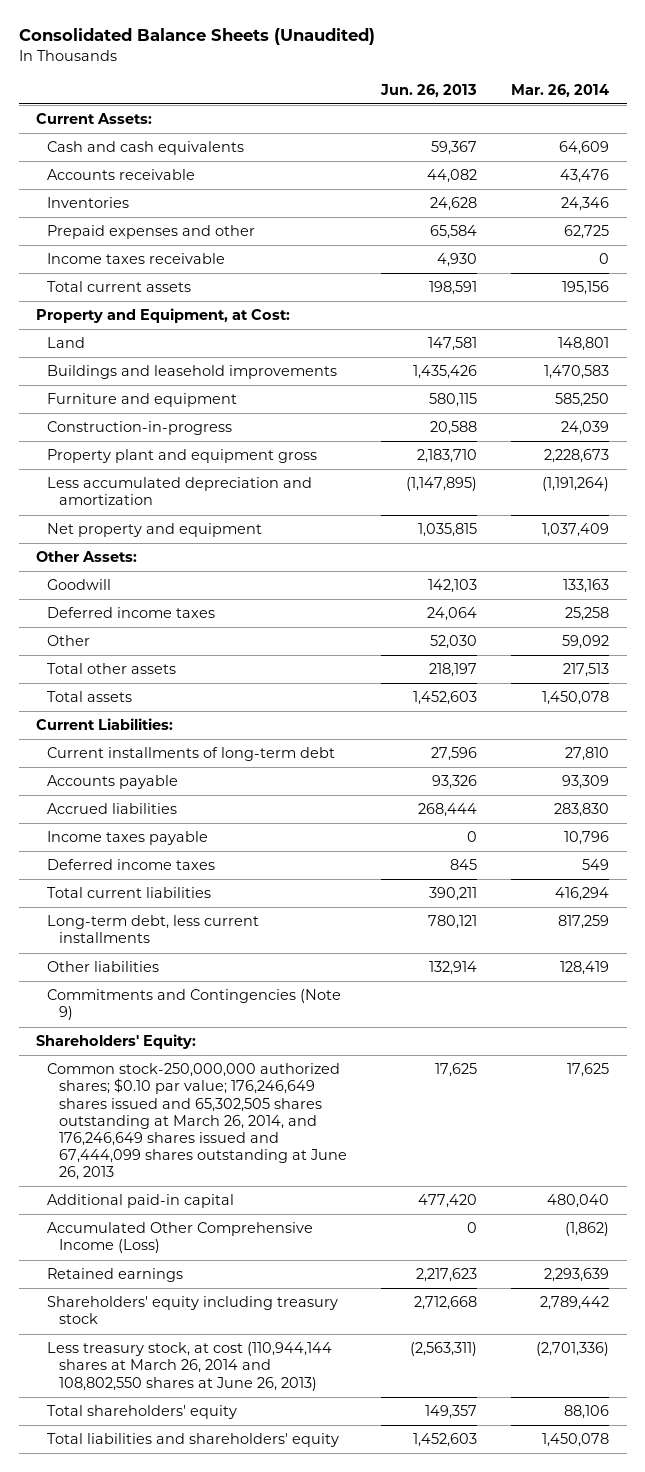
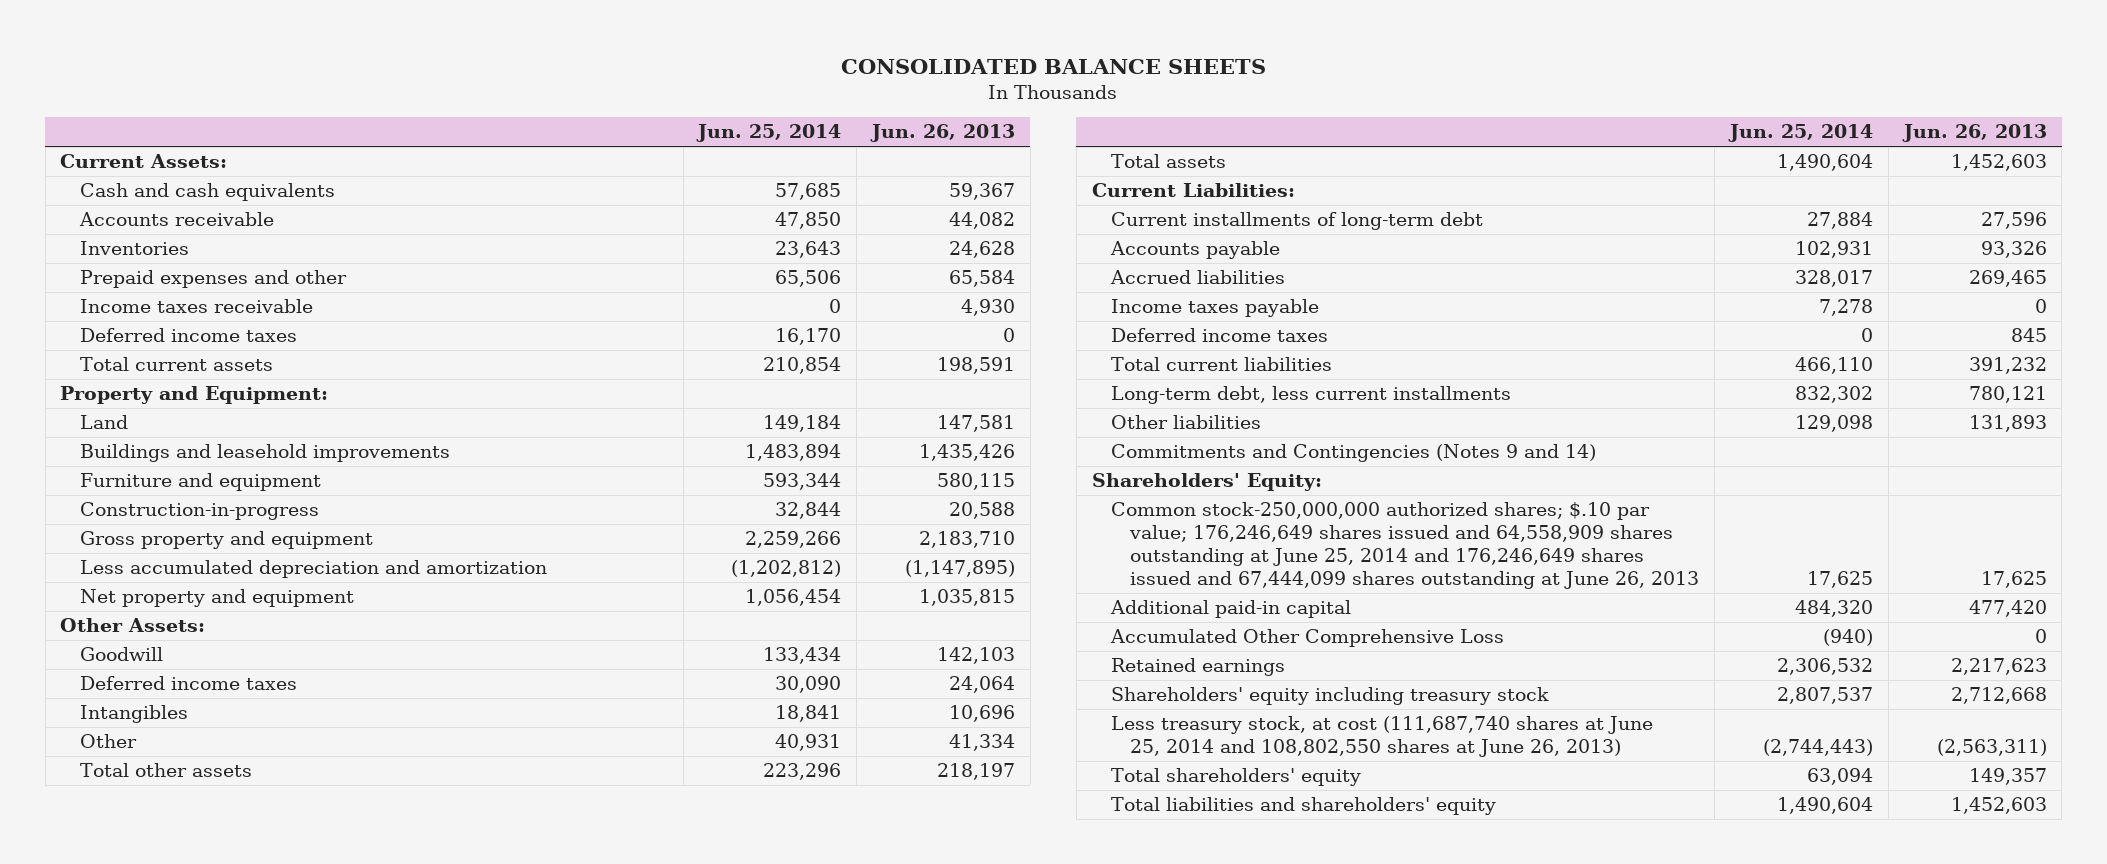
- Consolidated Balance Sheets (Unaudited)
+ CONSOLIDATED BALANCE SHEETS
- | Jun. 26, 2013 | Mar. 26, 2014
+ | Jun. 25, 2014 | Jun. 26, 2013
+ Deferred income taxes | 16,170 | 0
- Property and Equipment, at Cost:
+ Property and Equipment:
- Property plant and equipment gross | 2,183,710 | 2,228,673
+ Gross property and equipment | 2,259,266 | 2,183,710
- Other | 52,030 | 59,092
+ Intangibles | 18,841 | 10,696
+ Other | 40,931 | 41,334
- Accrued liabilities | 268,444 | 283,830
+ Accrued liabilities | 328,017 | 269,465
- Total current liabilities | 390,211 | 416,294
+ Total current liabilities | 466,110 | 391,232
- Other liabilities | 132,914 | 128,419
- Commitments and Contingencies (Note 9)
+ Other liabilities | 129,098 | 131,893
+ Commitments and Contingencies (Notes 9 and 14)
- Common stock-250,000,000 authorized shares; $0.10 par value; 176,246,649 shares issued and 65,302,505 shares outstanding at March 26, 2014, and 176,246,649 shares issued and 67,444,099 shares outstanding at June 26, 2013 | 17,625 | 17,625
+ Common stock-250,000,000 authorized shares; $.10 par value; 176,246,649 shares issued and 64,558,909 shares outstanding at June 25, 2014 and 176,246,649 shares issued and 67,444,099 shares outstanding at June 26, 2013 | 17,625 | 17,625
- Accumulated Other Comprehensive Income (Loss) | 0 | (1,862)
+ Accumulated Other Comprehensive Loss | (940) | 0
- Less treasury stock, at cost (110,944,144 shares at March 26, 2014 and 108,802,550 shares at June 26, 2013) | (2,563,311) | (2,701,336)
+ Less treasury stock, at cost (111,687,740 shares at June 25, 2014 and 108,802,550 shares at June 26, 2013) | (2,744,443) | (2,563,311)

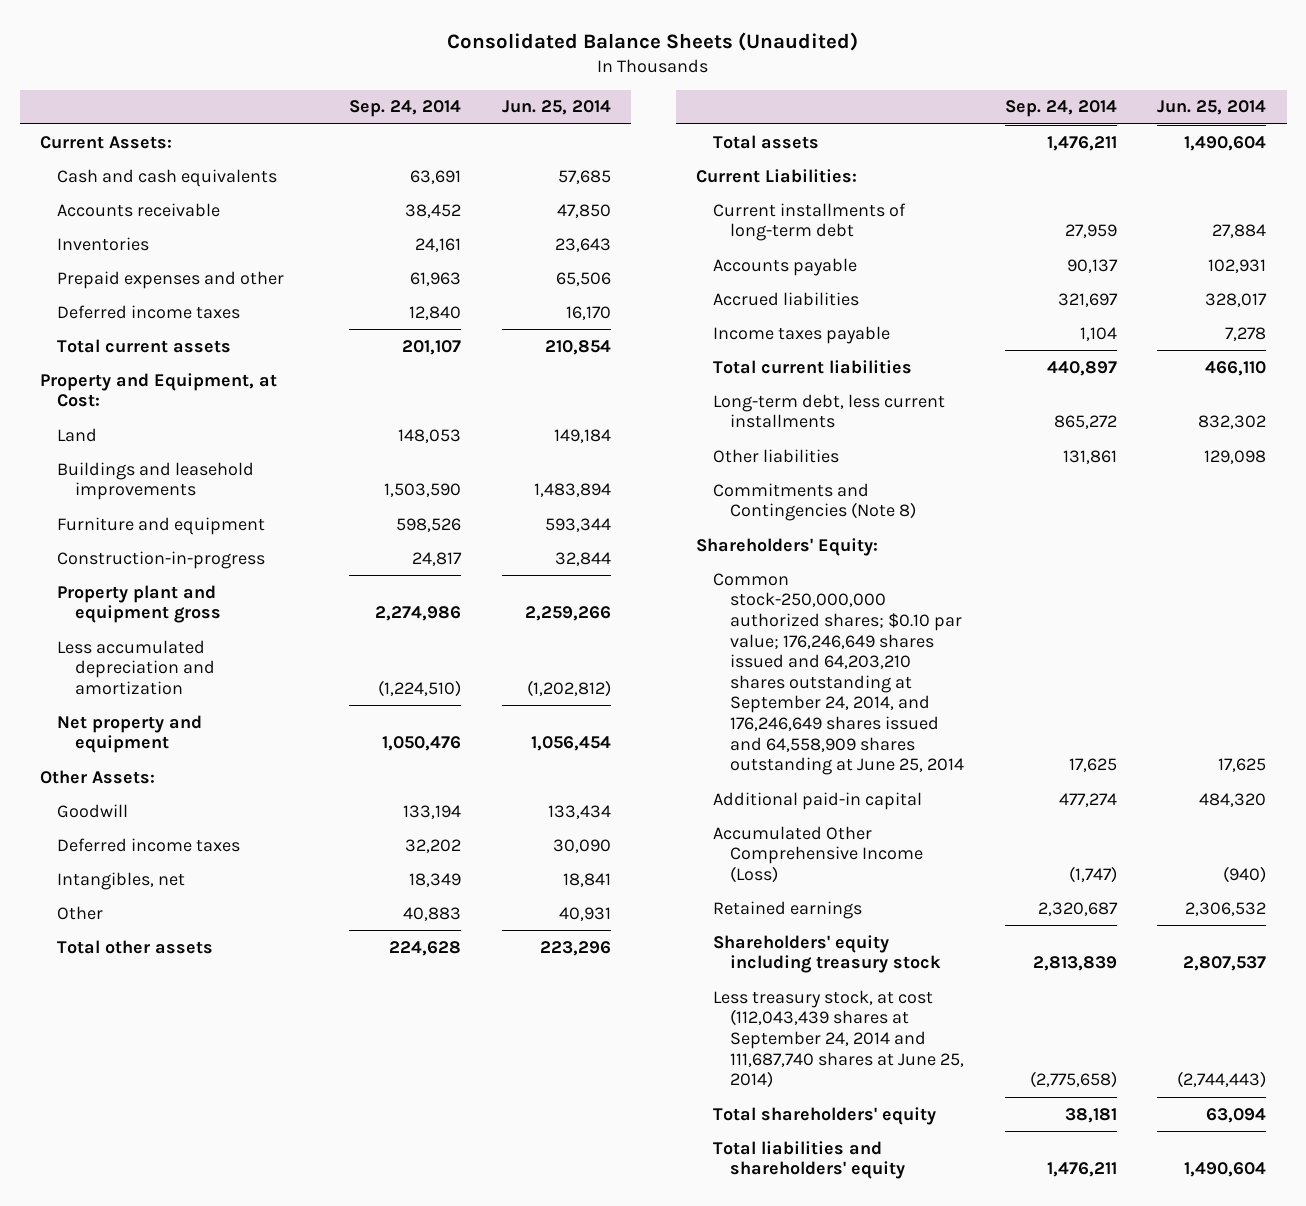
- CONSOLIDATED BALANCE SHEETS
+ Consolidated Balance Sheets (Unaudited)
- | Jun. 25, 2014 | Jun. 26, 2013
+ | Sep. 24, 2014 | Jun. 25, 2014
- Income taxes receivable | 0 | 4,930
- Property and Equipment:
+ Property and Equipment, at Cost:
- Gross property and equipment | 2,259,266 | 2,183,710
+ Property plant and equipment gross | 2,274,986 | 2,259,266
- Intangibles | 18,841 | 10,696
+ Intangibles, net | 18,349 | 18,841
- Deferred income taxes | 0 | 845
- Commitments and Contingencies (Notes 9 and 14)
+ Commitments and Contingencies (Note 8)
- Common stock-250,000,000 authorized shares; $.10 par value; 176,246,649 shares issued and 64,558,909 shares outstanding at June 25, 2014 and 176,246,649 shares issued and 67,444,099 shares outstanding at June 26, 2013 | 17,625 | 17,625
+ Common stock-250,000,000 authorized shares; $0.10 par value; 176,246,649 shares issued and 64,203,210 shares outstanding at September 24, 2014, and 176,246,649 shares issued and 64,558,909 shares outstanding at June 25, 2014 | 17,625 | 17,625
- Accumulated Other Comprehensive Loss | (940) | 0
+ Accumulated Other Comprehensive Income (Loss) | (1,747) | (940)
- Less treasury stock, at cost (111,687,740 shares at June 25, 2014 and 108,802,550 shares at June 26, 2013) | (2,744,443) | (2,563,311)
+ Less treasury stock, at cost (112,043,439 shares at September 24, 2014 and 111,687,740 shares at June 25, 2014) | (2,775,658) | (2,744,443)

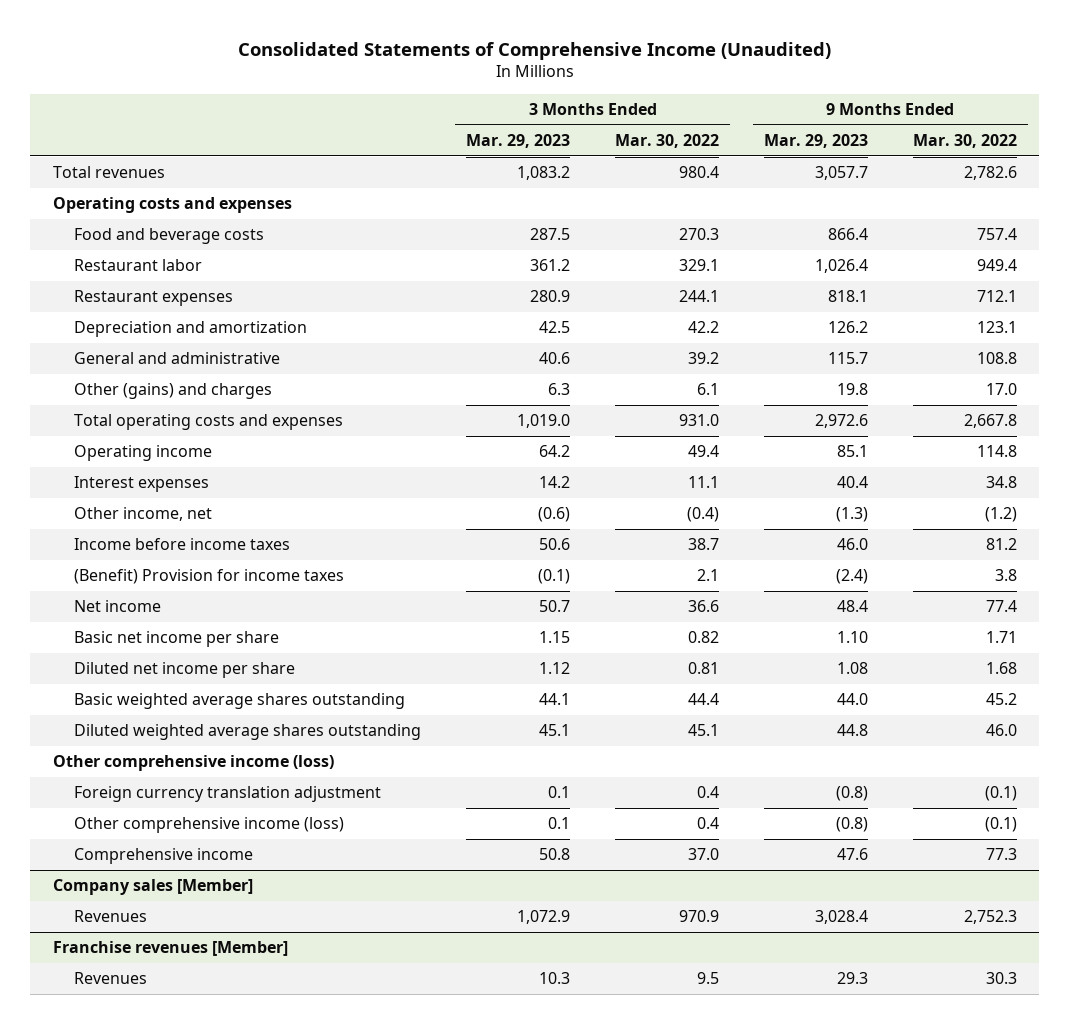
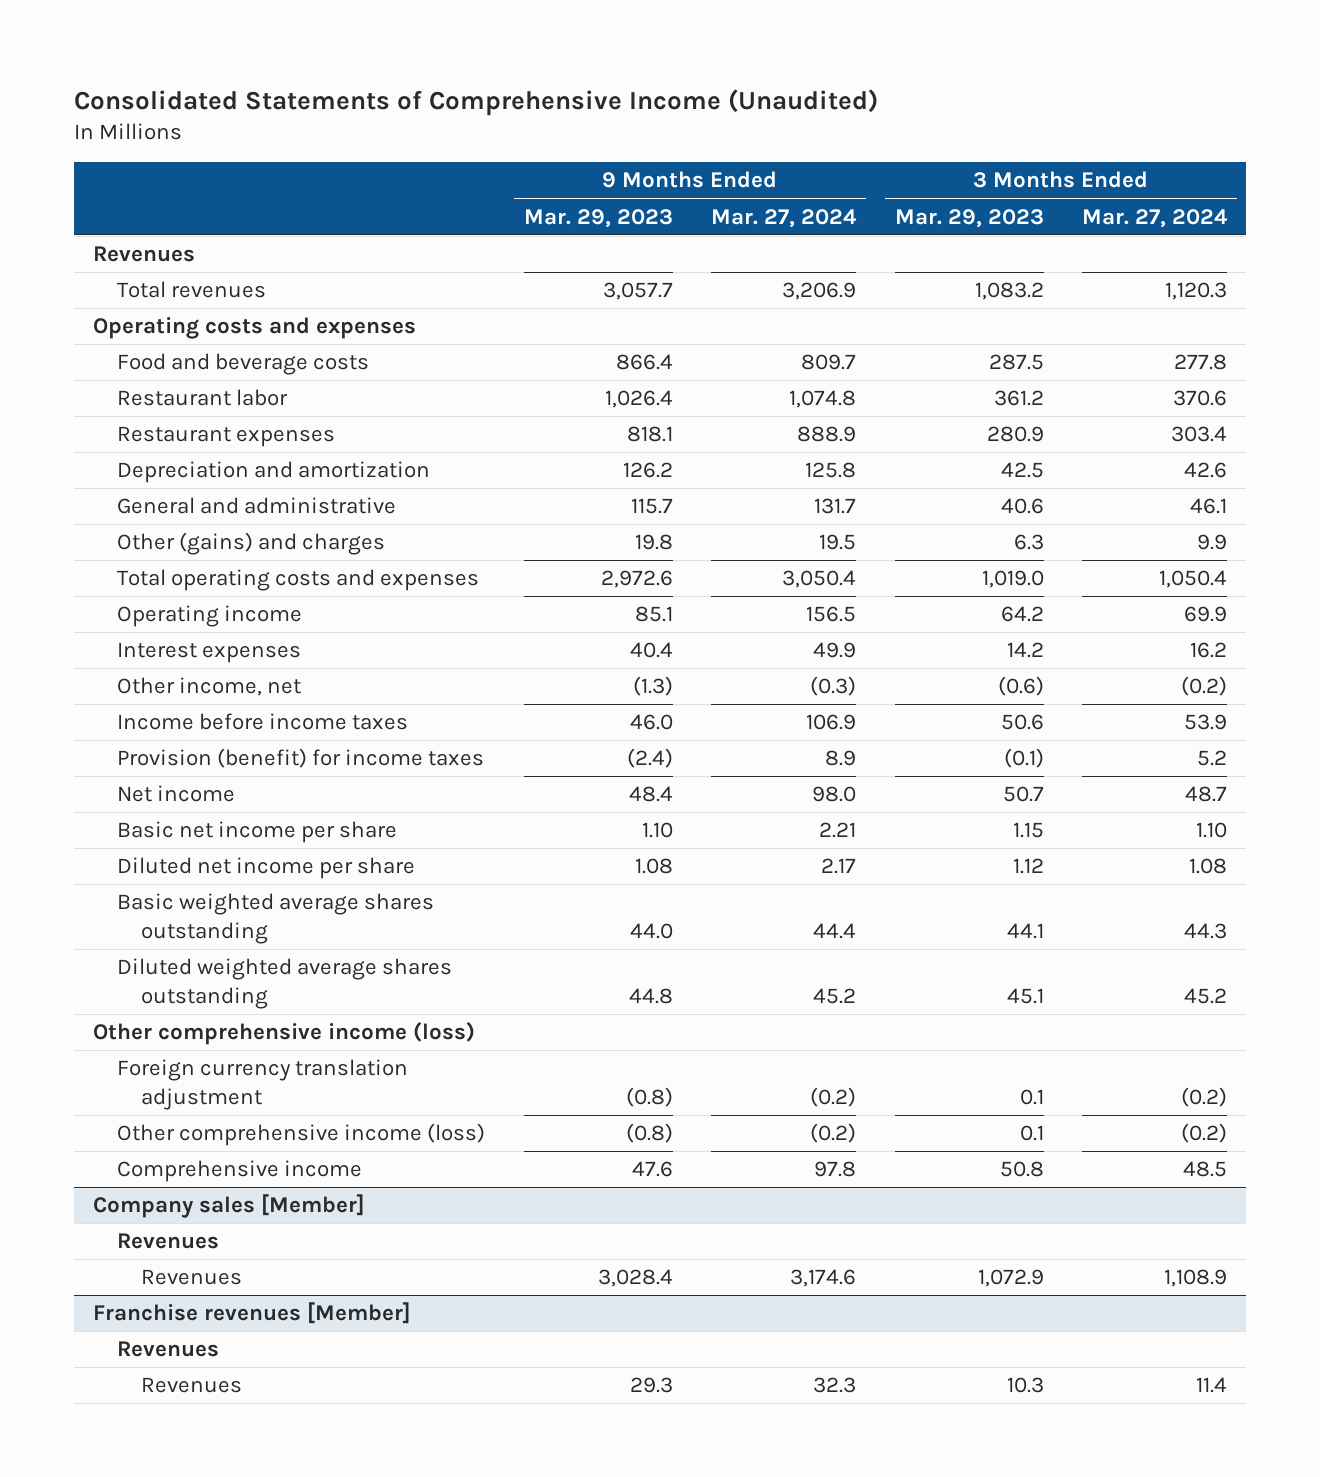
- | 3 Months Ended Mar. 29, 2023 | 3 Months Ended Mar. 30, 2022 | 9 Months Ended Mar. 29, 2023 | 9 Months Ended Mar. 30, 2022
+ | 9 Months Ended Mar. 29, 2023 | 9 Months Ended Mar. 27, 2024 | 3 Months Ended Mar. 29, 2023 | 3 Months Ended Mar. 27, 2024
+ Revenues
- (Benefit) Provision for income taxes | (0.1) | 2.1 | (2.4) | 3.8
+ Provision (benefit) for income taxes | (2.4) | 8.9 | (0.1) | 5.2
@ Company sales [Member]
+ Revenues
@ Franchise revenues [Member]
+ Revenues

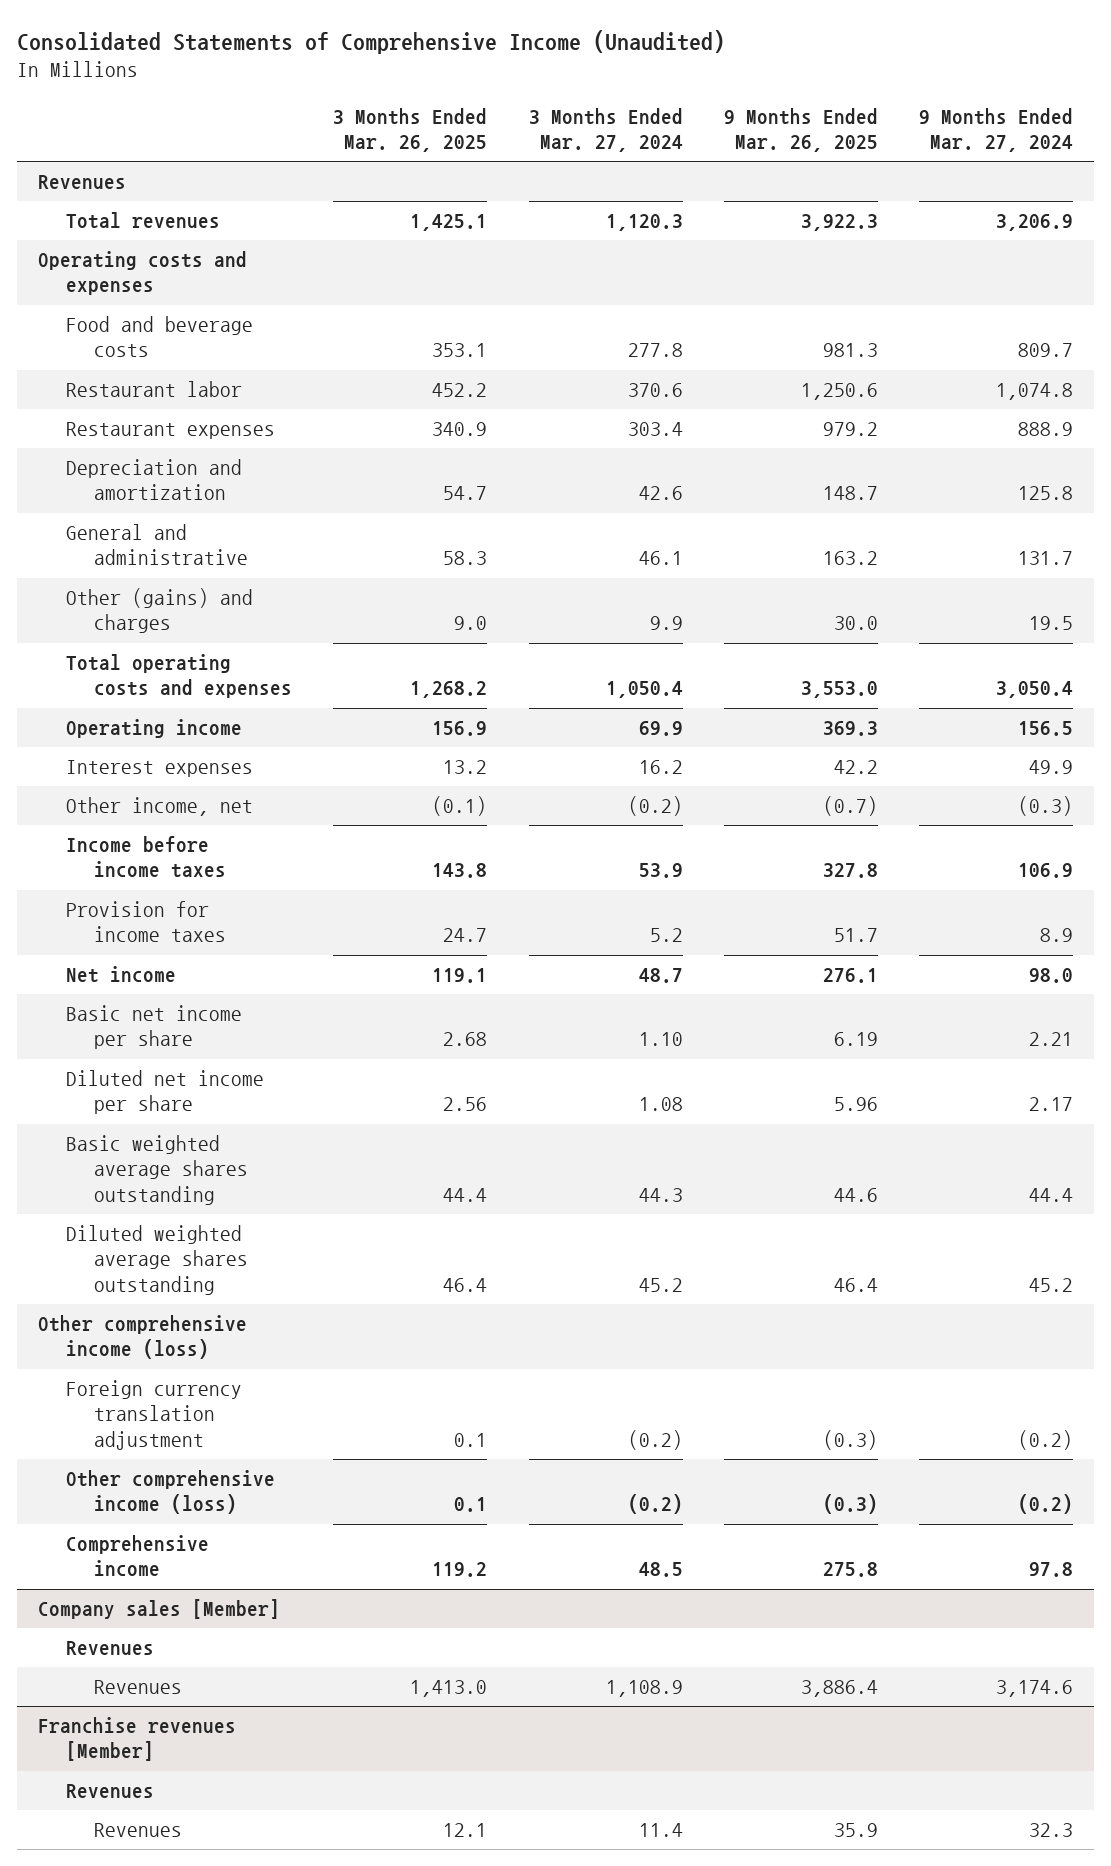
- | 9 Months Ended Mar. 29, 2023 | 9 Months Ended Mar. 27, 2024 | 3 Months Ended Mar. 29, 2023 | 3 Months Ended Mar. 27, 2024
+ | 3 Months Ended Mar. 26, 2025 | 3 Months Ended Mar. 27, 2024 | 9 Months Ended Mar. 26, 2025 | 9 Months Ended Mar. 27, 2024
- Provision (benefit) for income taxes | (2.4) | 8.9 | (0.1) | 5.2
+ Provision for income taxes | 24.7 | 5.2 | 51.7 | 8.9

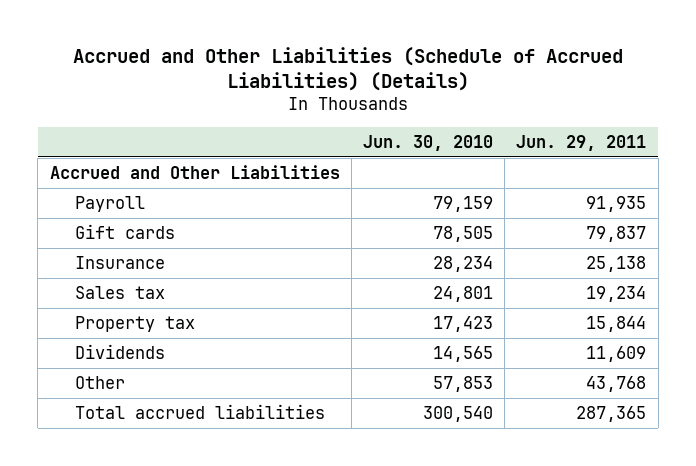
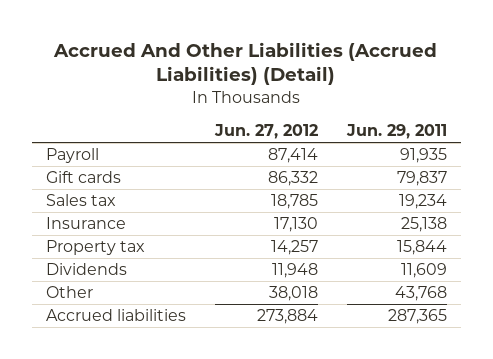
- Accrued and Other Liabilities (Schedule of Accrued Liabilities) (Details)
+ Accrued And Other Liabilities (Accrued Liabilities) (Detail)
- | Jun. 30, 2010 | Jun. 29, 2011
+ | Jun. 27, 2012 | Jun. 29, 2011
- Accrued and Other Liabilities
moved down: Insurance | 17,130 | 25,138
- Total accrued liabilities | 300,540 | 287,365
+ Accrued liabilities | 273,884 | 287,365

